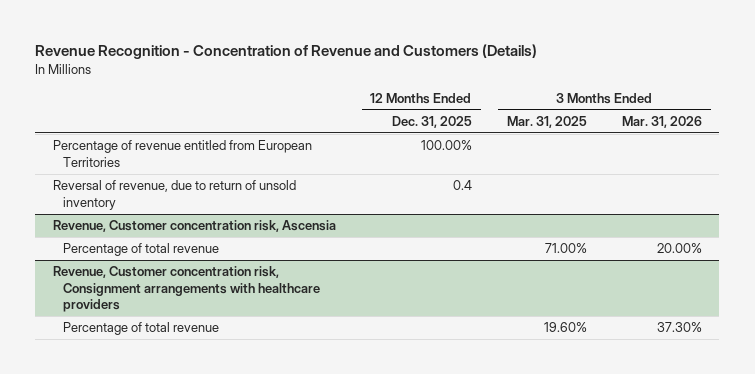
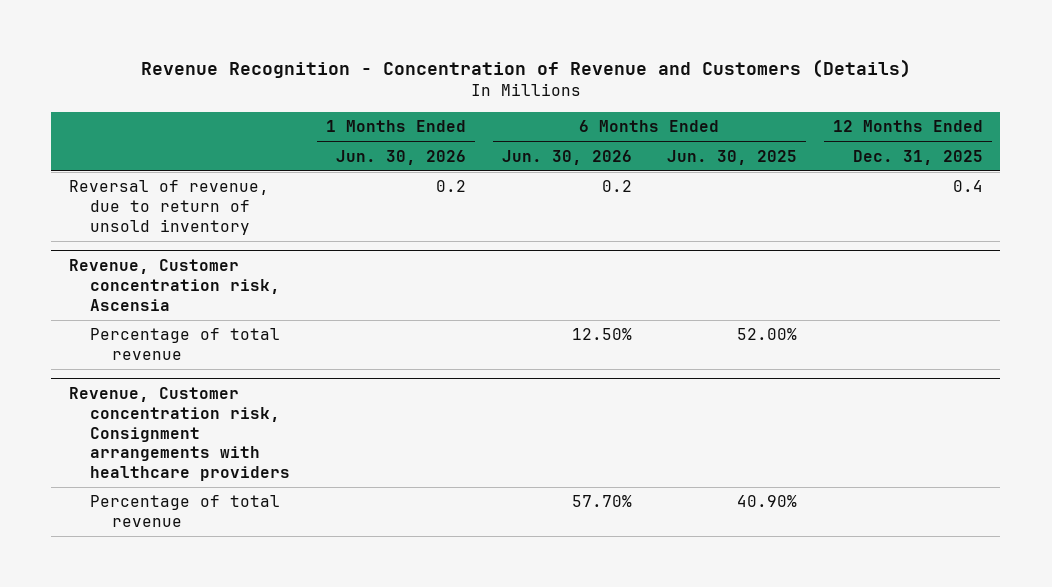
- | 12 Months Ended Dec. 31, 2025 | 3 Months Ended Mar. 31, 2025 | 3 Months Ended Mar. 31, 2026
+ | 1 Months Ended Jun. 30, 2026 | 6 Months Ended Jun. 30, 2026 | 6 Months Ended Jun. 30, 2025 | 12 Months Ended Dec. 31, 2025
- Percentage of revenue entitled from European Territories | 100.00% | |

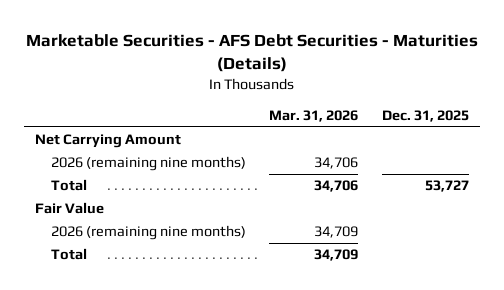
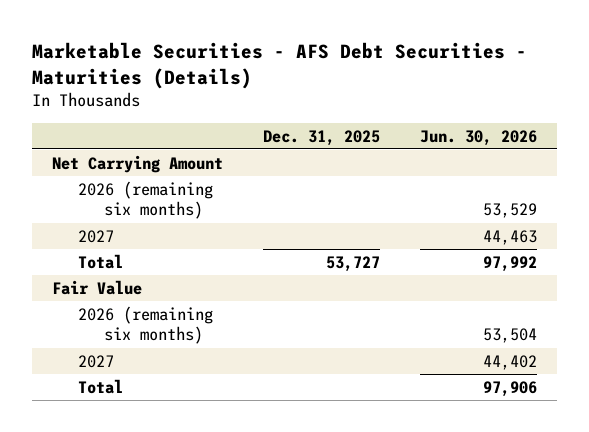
- | Mar. 31, 2026 | Dec. 31, 2025
+ | Dec. 31, 2025 | Jun. 30, 2026
- 2026 (remaining nine months) | 34,706 |
+ 2026 (remaining six months) | | 53,529
+ 2027 | | 44,463
- 2026 (remaining nine months) | 34,709 |
+ 2026 (remaining six months) | | 53,504
+ 2027 | | 44,402

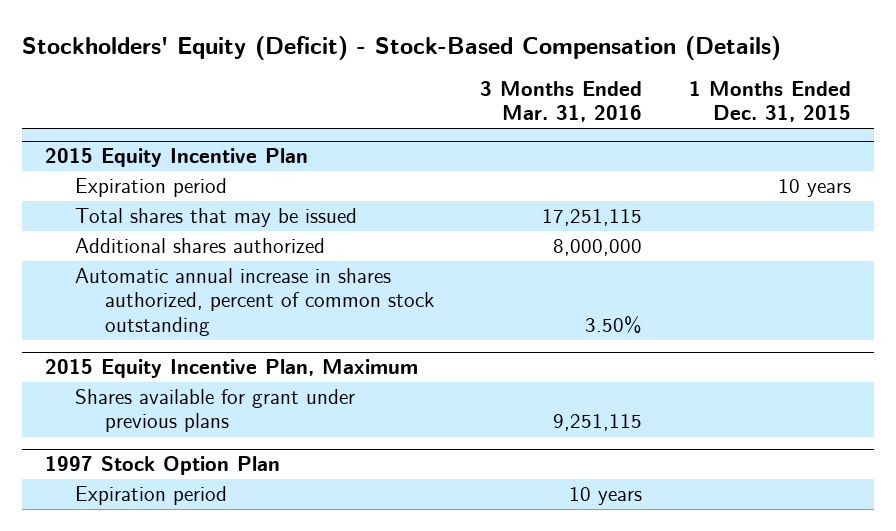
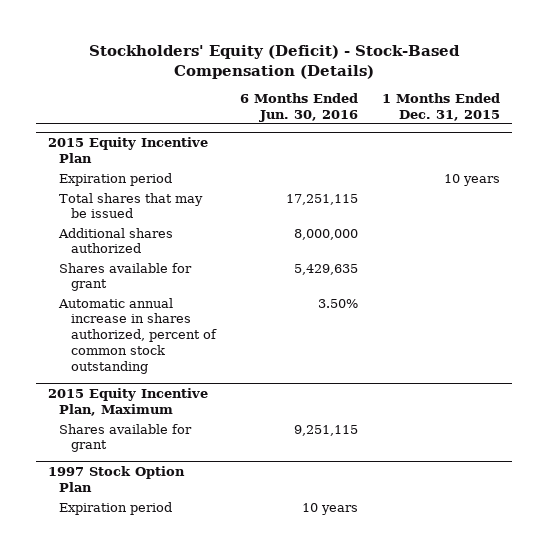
- | 3 Months Ended Mar. 31, 2016 | 1 Months Ended Dec. 31, 2015
+ | 6 Months Ended Jun. 30, 2016 | 1 Months Ended Dec. 31, 2015
@ 2015 Equity Incentive Plan
+ Shares available for grant | 5,429,635 |
@ 2015 Equity Incentive Plan, Maximum
- Shares available for grant under previous plans | 9,251,115 |
+ Shares available for grant | 9,251,115 |

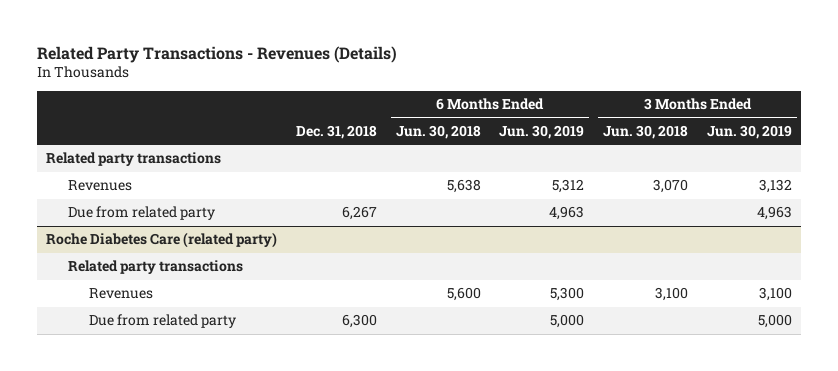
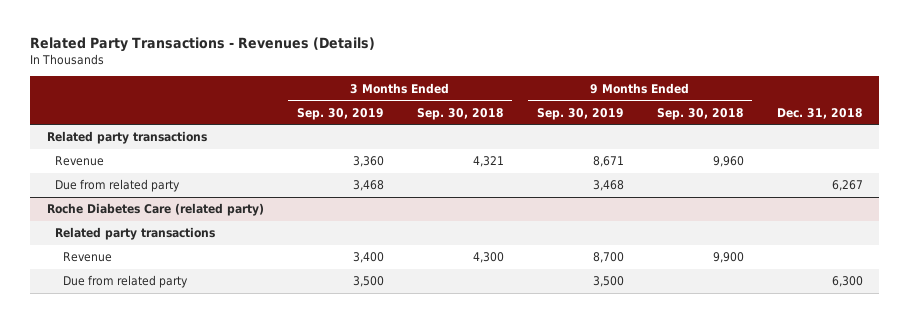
- | Dec. 31, 2018 | 6 Months Ended Jun. 30, 2018 | 6 Months Ended Jun. 30, 2019 | 3 Months Ended Jun. 30, 2018 | 3 Months Ended Jun. 30, 2019
+ | 3 Months Ended Sep. 30, 2019 | 3 Months Ended Sep. 30, 2018 | 9 Months Ended Sep. 30, 2019 | 9 Months Ended Sep. 30, 2018 | Dec. 31, 2018
- Revenues | | 5,638 | 5,312 | 3,070 | 3,132
+ Revenue | 3,360 | 4,321 | 8,671 | 9,960 |
@ Roche Diabetes Care (related party)
- Revenues | | 5,600 | 5,300 | 3,100 | 3,100
+ Revenue | 3,400 | 4,300 | 8,700 | 9,900 |

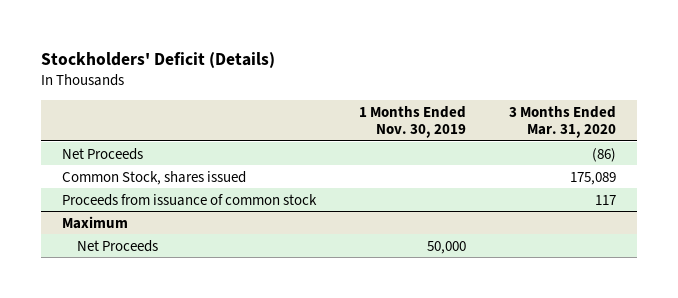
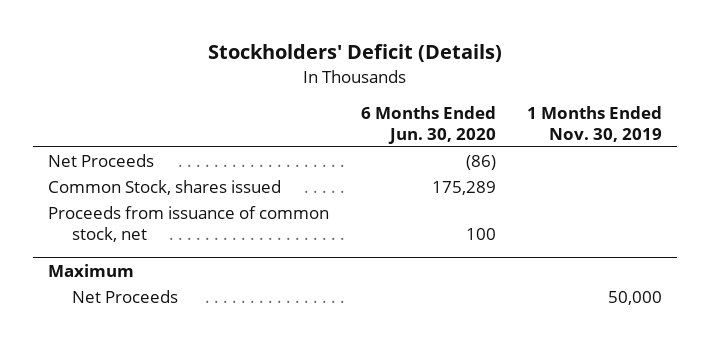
- | 1 Months Ended Nov. 30, 2019 | 3 Months Ended Mar. 31, 2020
+ | 6 Months Ended Jun. 30, 2020 | 1 Months Ended Nov. 30, 2019
- Proceeds from issuance of common stock | | 117
+ Proceeds from issuance of common stock, net | 100 |

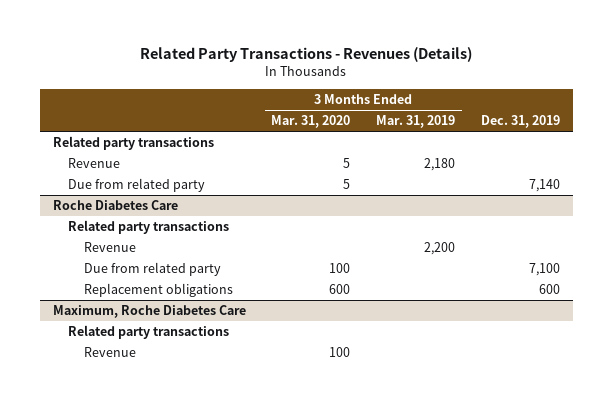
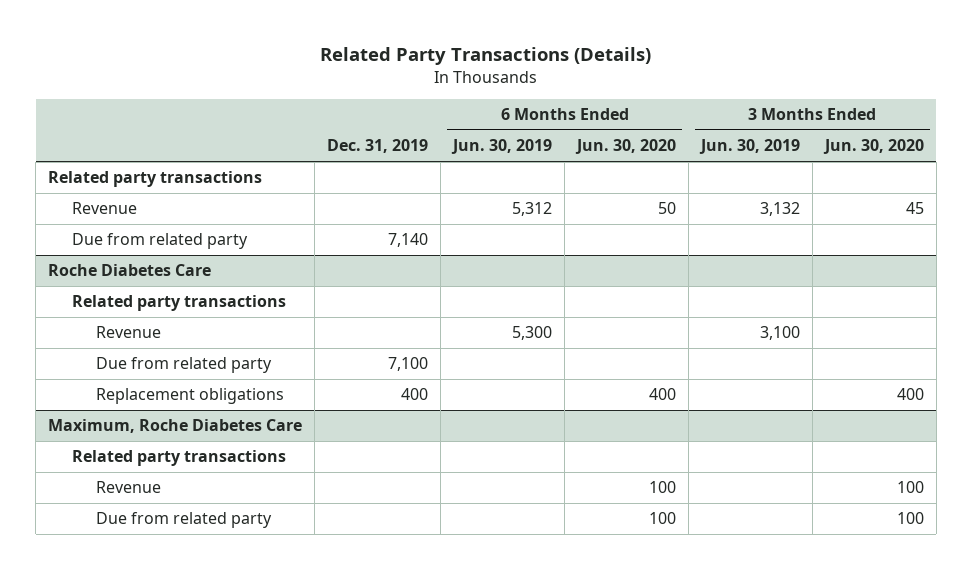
- Related Party Transactions - Revenues (Details)
+ Related Party Transactions (Details)
- | 3 Months Ended Mar. 31, 2020 | 3 Months Ended Mar. 31, 2019 | Dec. 31, 2019
+ | Dec. 31, 2019 | 6 Months Ended Jun. 30, 2019 | 6 Months Ended Jun. 30, 2020 | 3 Months Ended Jun. 30, 2019 | 3 Months Ended Jun. 30, 2020
@ Roche Diabetes Care
- Replacement obligations | 600 | | 600
+ Replacement obligations | 400 | | 400 | | 400
@ Maximum, Roche Diabetes Care
+ Due from related party | | | 100 | | 100

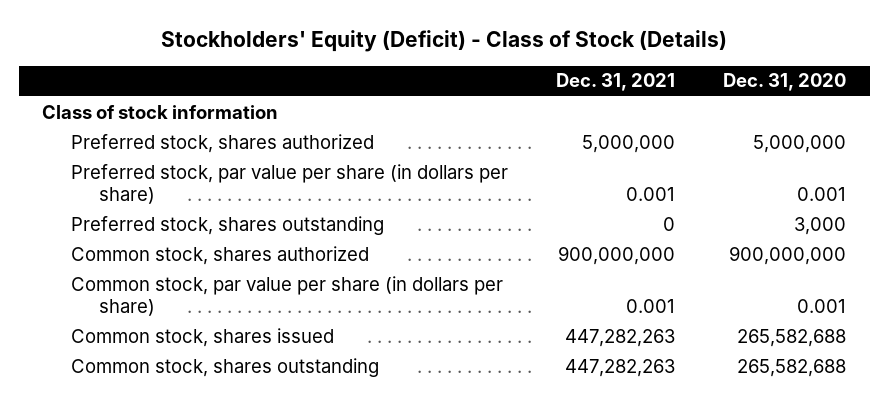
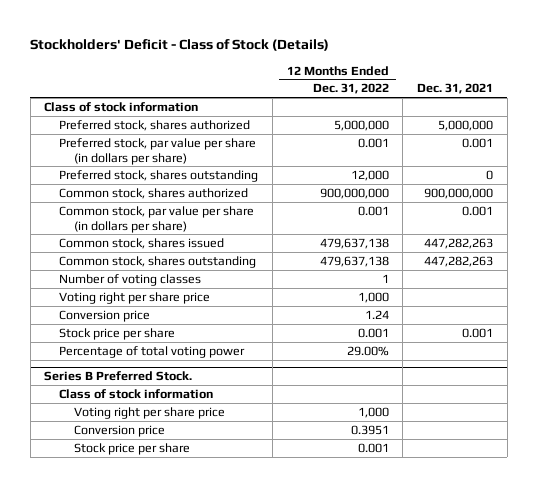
- Stockholders' Equity (Deficit) - Class of Stock (Details)
+ Stockholders' Deficit - Class of Stock (Details)
- | Dec. 31, 2021 | Dec. 31, 2020
+ | 12 Months Ended Dec. 31, 2022 | Dec. 31, 2021
+ Number of voting classes | 1 |
+ Voting right per share price | 1,000 |
+ Conversion price | 1.24 |
+ Stock price per share | 0.001 | 0.001
+ Percentage of total voting power | 29.00% |
+ Series B Preferred Stock.
+ Class of stock information
+ Voting right per share price | 1,000 |
+ Conversion price | 0.3951 |
+ Stock price per share | 0.001 |

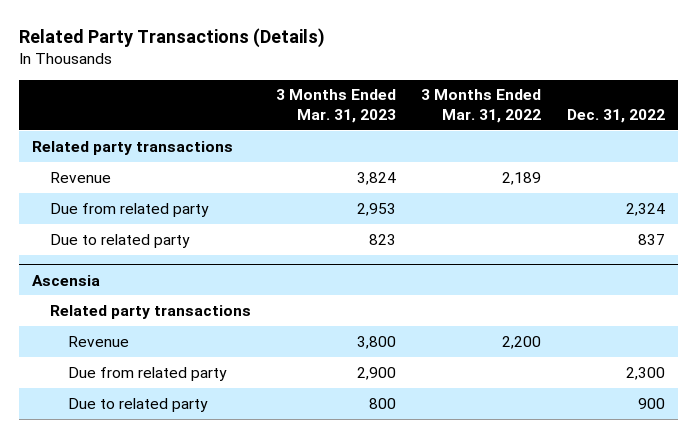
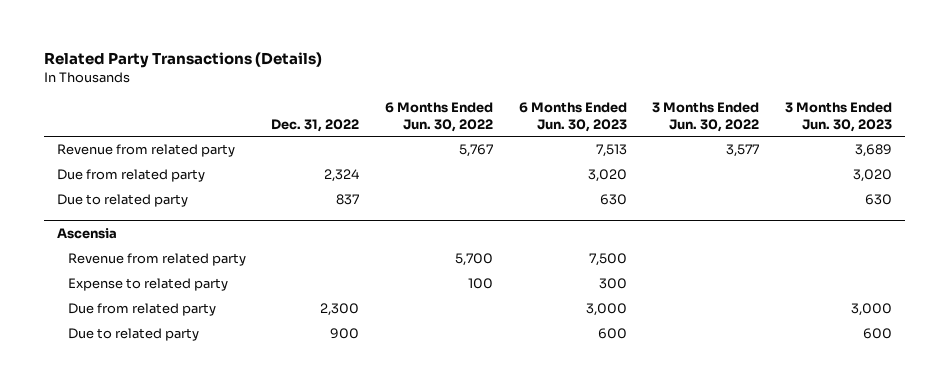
- | 3 Months Ended Mar. 31, 2023 | 3 Months Ended Mar. 31, 2022 | Dec. 31, 2022
+ | Dec. 31, 2022 | 6 Months Ended Jun. 30, 2022 | 6 Months Ended Jun. 30, 2023 | 3 Months Ended Jun. 30, 2022 | 3 Months Ended Jun. 30, 2023
- Related party transactions
- Revenue | 3,824 | 2,189 |
+ Revenue from related party | | 5,767 | 7,513 | 3,577 | 3,689
@ Ascensia
- Related party transactions
- Revenue | 3,800 | 2,200 |
+ Revenue from related party | | 5,700 | 7,500 | |
+ Expense to related party | | 100 | 300 | |

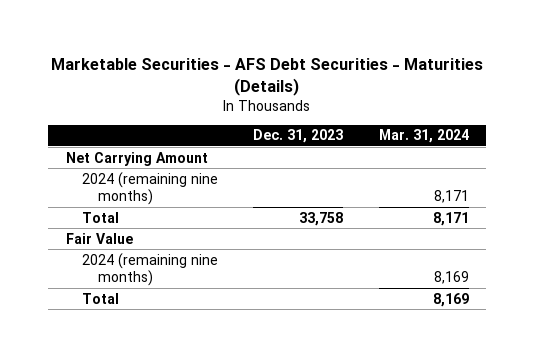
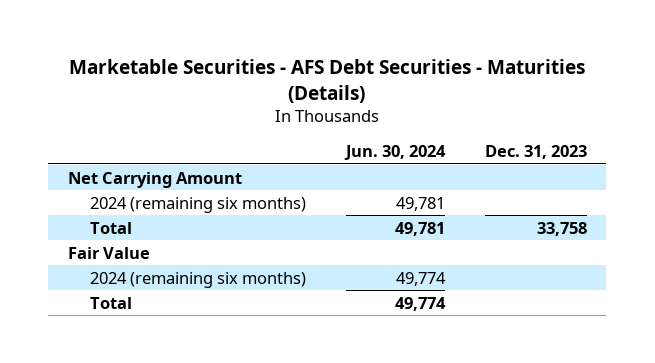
- | Dec. 31, 2023 | Mar. 31, 2024
+ | Jun. 30, 2024 | Dec. 31, 2023
- 2024 (remaining nine months) | | 8,171
+ 2024 (remaining six months) | 49,781 |
- 2024 (remaining nine months) | | 8,169
+ 2024 (remaining six months) | 49,774 |

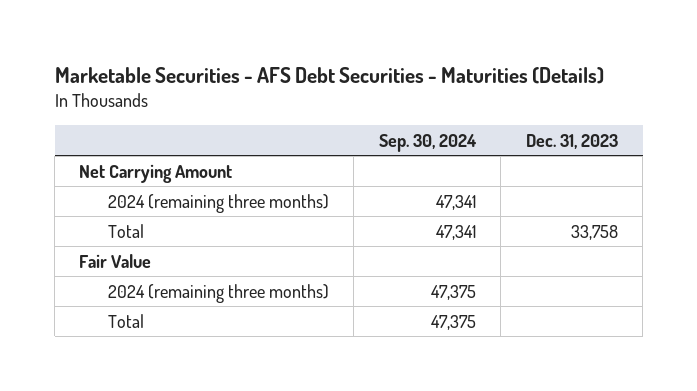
- | Jun. 30, 2024 | Dec. 31, 2023
+ | Sep. 30, 2024 | Dec. 31, 2023
- 2024 (remaining six months) | 49,781 |
+ 2024 (remaining three months) | 47,341 |
- 2024 (remaining six months) | 49,774 |
+ 2024 (remaining three months) | 47,375 |

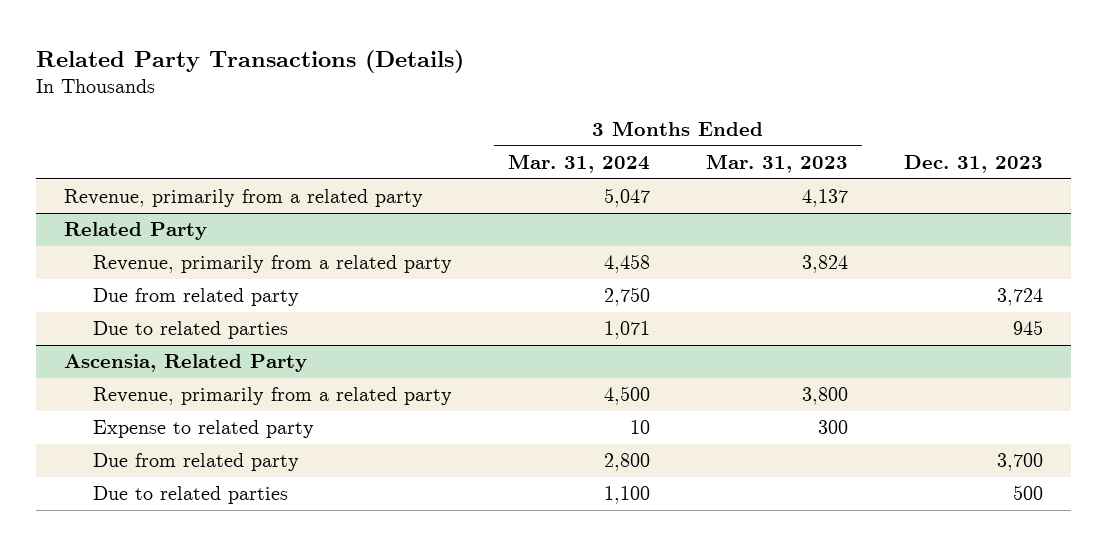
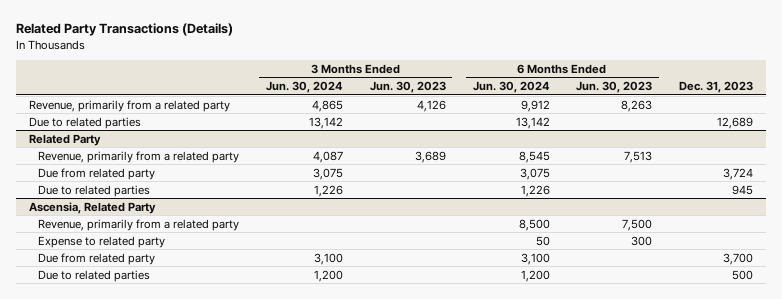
- | 3 Months Ended Mar. 31, 2024 | 3 Months Ended Mar. 31, 2023 | Dec. 31, 2023
+ | 3 Months Ended Jun. 30, 2024 | 3 Months Ended Jun. 30, 2023 | 6 Months Ended Jun. 30, 2024 | 6 Months Ended Jun. 30, 2023 | Dec. 31, 2023
+ Due to related parties | 13,142 | | 13,142 | | 12,689

